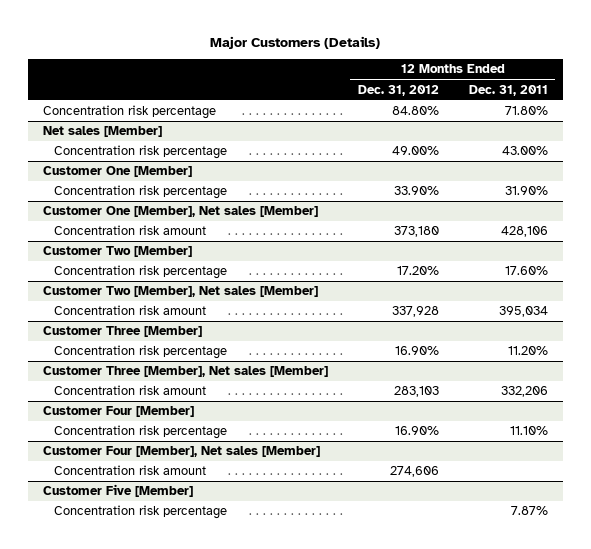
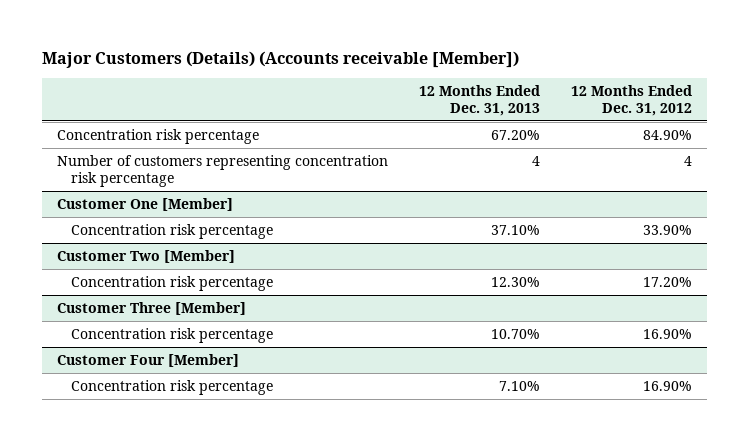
- Major Customers (Details)
+ Major Customers (Details) (Accounts receivable [Member])
- | 12 Months Ended Dec. 31, 2012 | 12 Months Ended Dec. 31, 2011
+ | 12 Months Ended Dec. 31, 2013 | 12 Months Ended Dec. 31, 2012
- Concentration risk percentage | 84.80% | 71.80%
- Net sales [Member]
- Concentration risk percentage | 49.00% | 43.00%
+ Concentration risk percentage | 67.20% | 84.90%
+ Number of customers representing concentration risk percentage | 4 | 4
- Customer One [Member], Net sales [Member]
- Concentration risk amount | 373,180 | 428,106
- Customer Two [Member], Net sales [Member]
- Concentration risk amount | 337,928 | 395,034
- Customer Three [Member], Net sales [Member]
- Concentration risk amount | 283,103 | 332,206
- Customer Four [Member], Net sales [Member]
- Concentration risk amount | 274,606 |
- Customer Five [Member]
- Concentration risk percentage | | 7.87%

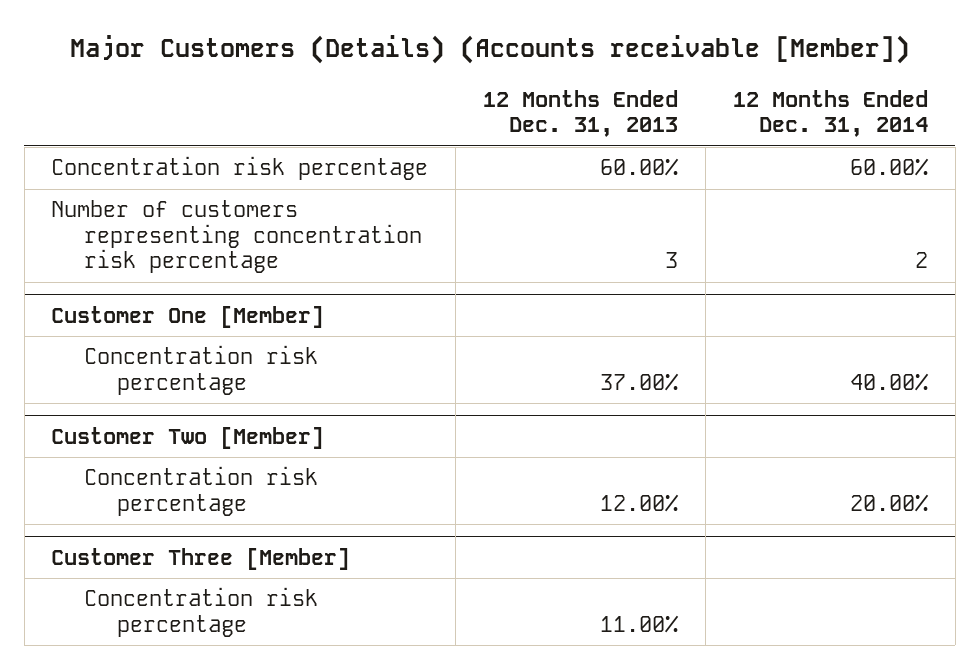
- | 12 Months Ended Dec. 31, 2013 | 12 Months Ended Dec. 31, 2012
+ | 12 Months Ended Dec. 31, 2013 | 12 Months Ended Dec. 31, 2014
- Concentration risk percentage | 67.20% | 84.90%
- Number of customers representing concentration risk percentage | 4 | 4
+ Concentration risk percentage | 60.00% | 60.00%
+ Number of customers representing concentration risk percentage | 3 | 2
@ Customer One [Member]
- Concentration risk percentage | 37.10% | 33.90%
+ Concentration risk percentage | 37.00% | 40.00%
@ Customer Two [Member]
- Concentration risk percentage | 12.30% | 17.20%
+ Concentration risk percentage | 12.00% | 20.00%
@ Customer Three [Member]
- Concentration risk percentage | 10.70% | 16.90%
- Customer Four [Member]
- Concentration risk percentage | 7.10% | 16.90%
@ Customer Three [Member]
+ Concentration risk percentage | 11.00% |

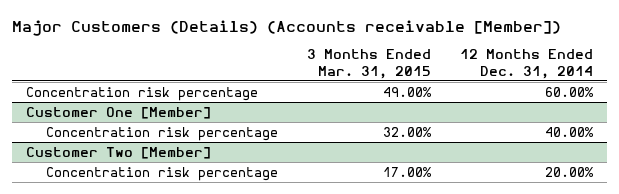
- | 12 Months Ended Dec. 31, 2013 | 12 Months Ended Dec. 31, 2014
+ | 3 Months Ended Mar. 31, 2015 | 12 Months Ended Dec. 31, 2014
- Number of customers representing concentration risk percentage | 3 | 2
- Customer Three [Member]
- Concentration risk percentage | 11.00% |

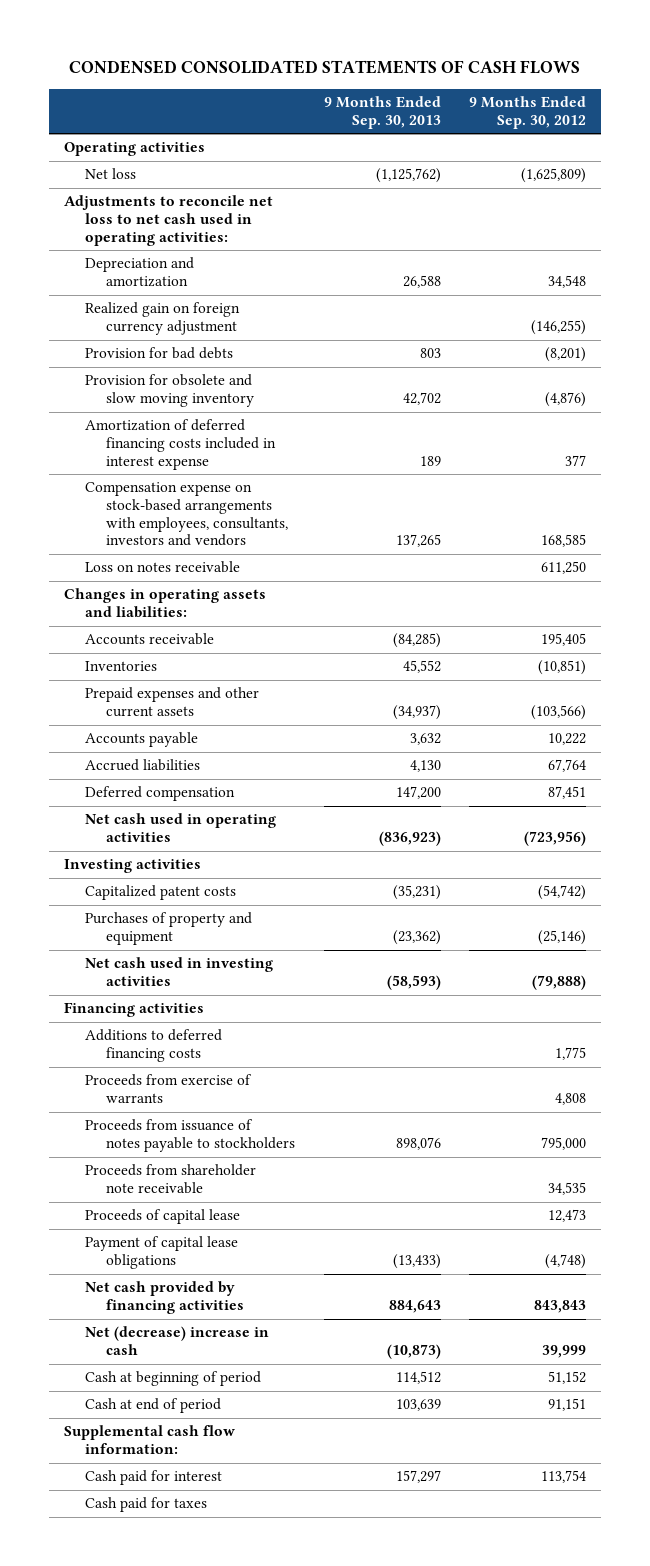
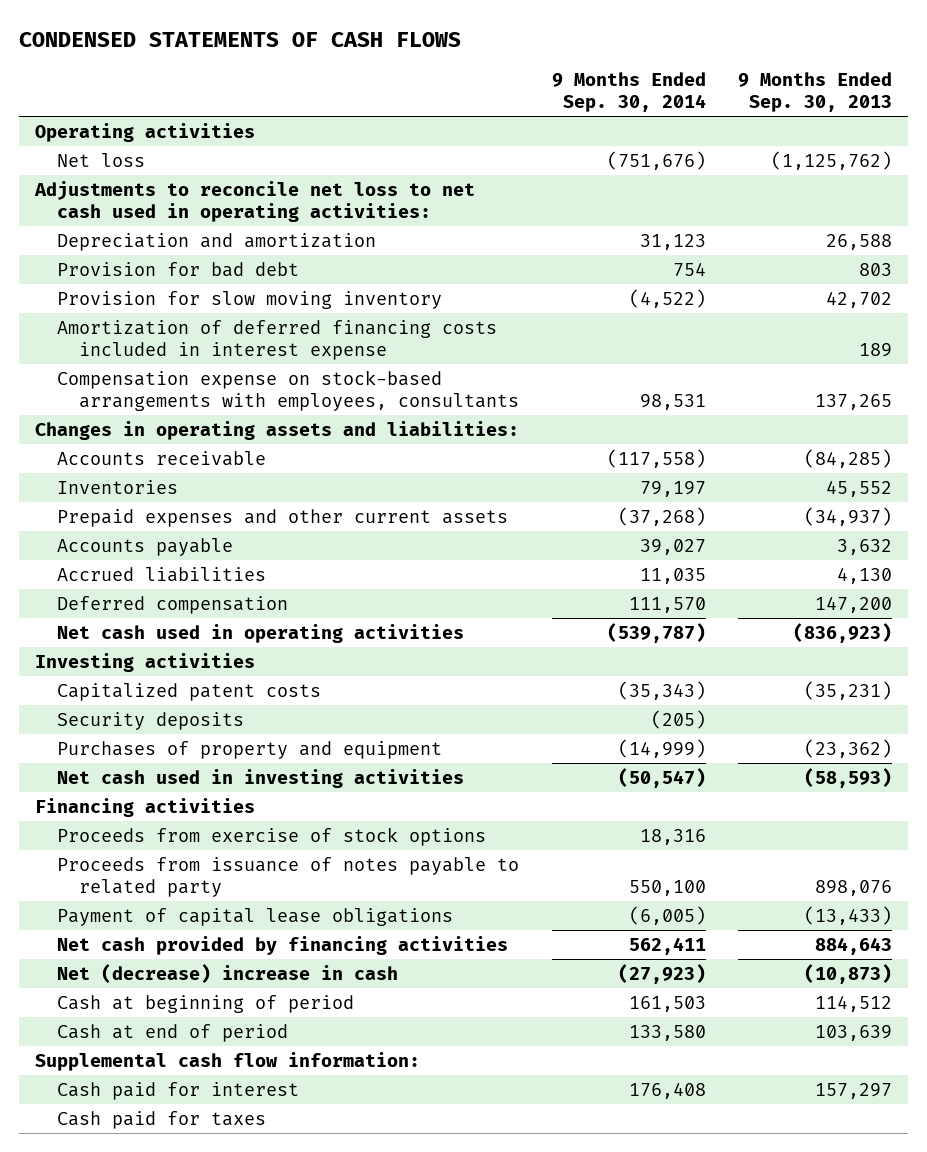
- CONDENSED CONSOLIDATED STATEMENTS OF CASH FLOWS
+ CONDENSED STATEMENTS OF CASH FLOWS
- | 9 Months Ended Sep. 30, 2013 | 9 Months Ended Sep. 30, 2012
+ | 9 Months Ended Sep. 30, 2014 | 9 Months Ended Sep. 30, 2013
- Realized gain on foreign currency adjustment | | (146,255)
- Provision for bad debts | 803 | (8,201)
- Provision for obsolete and slow moving inventory | 42,702 | (4,876)
+ Provision for bad debt | 754 | 803
+ Provision for slow moving inventory | (4,522) | 42,702
- Compensation expense on stock-based arrangements with employees, consultants, investors and vendors | 137,265 | 168,585
- Loss on notes receivable | | 611,250
+ Compensation expense on stock-based arrangements with employees, consultants | 98,531 | 137,265
+ Security deposits | (205) |
- Additions to deferred financing costs | | 1,775
- Proceeds from exercise of warrants | | 4,808
- Proceeds from issuance of notes payable to stockholders | 898,076 | 795,000
- Proceeds from shareholder note receivable | | 34,535
- Proceeds of capital lease | | 12,473
+ Proceeds from exercise of stock options | 18,316 |
+ Proceeds from issuance of notes payable to related party | 550,100 | 898,076

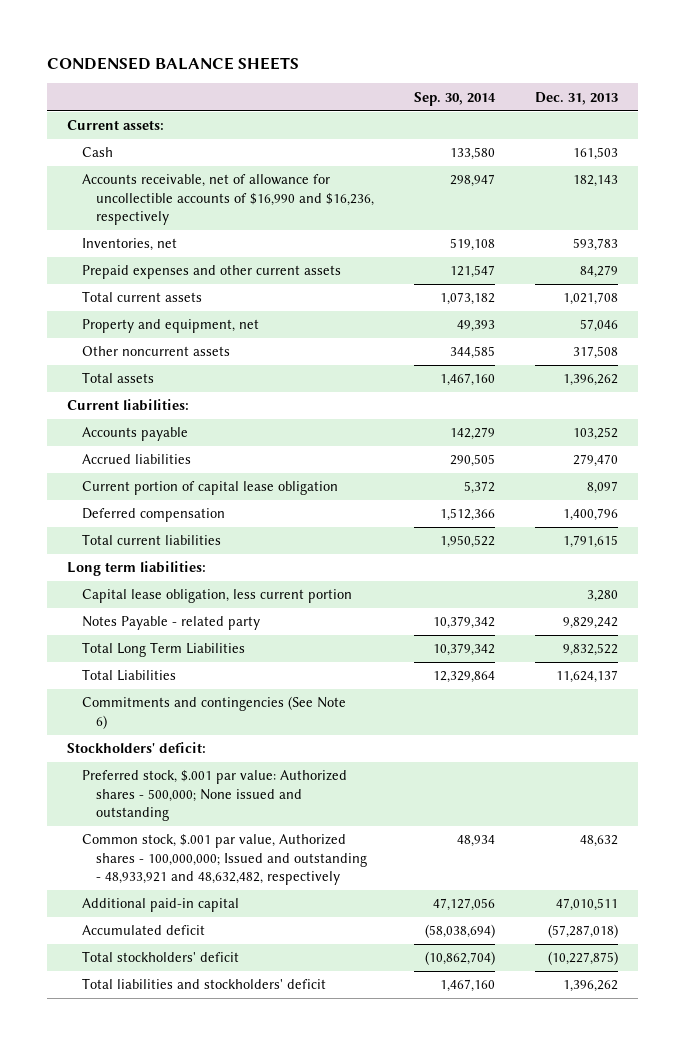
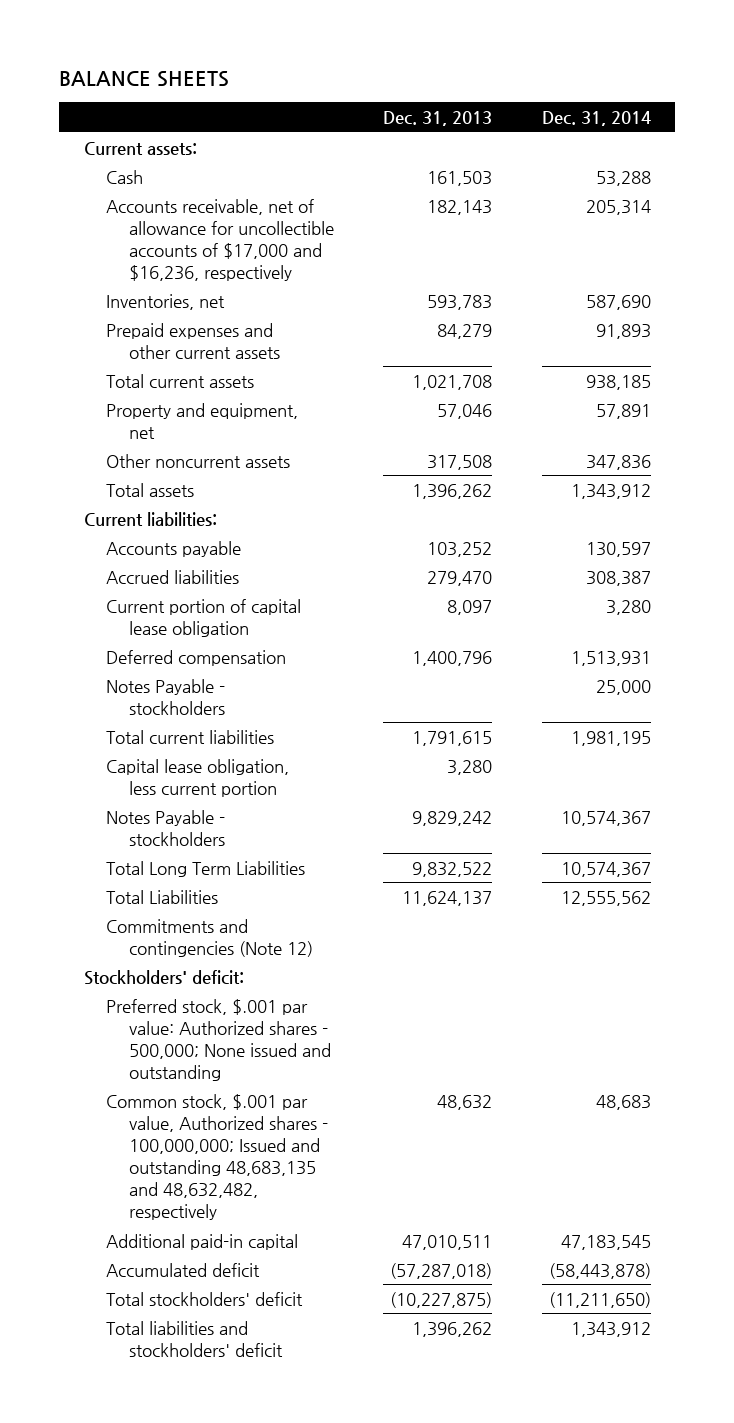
- CONDENSED BALANCE SHEETS
+ BALANCE SHEETS
- | Sep. 30, 2014 | Dec. 31, 2013
+ | Dec. 31, 2013 | Dec. 31, 2014
- Accounts receivable, net of allowance for uncollectible accounts of $16,990 and $16,236, respectively | 298,947 | 182,143
+ Accounts receivable, net of allowance for uncollectible accounts of $17,000 and $16,236, respectively | 182,143 | 205,314
+ Notes Payable - stockholders | | 25,000
- Long term liabilities:
- Notes Payable - related party | 10,379,342 | 9,829,242
+ Notes Payable - stockholders | 9,829,242 | 10,574,367
- Commitments and contingencies (See Note 6)
+ Commitments and contingencies (Note 12)
- Common stock, $.001 par value, Authorized shares - 100,000,000; Issued and outstanding - 48,933,921 and 48,632,482, respectively | 48,934 | 48,632
+ Common stock, $.001 par value, Authorized shares - 100,000,000; Issued and outstanding 48,683,135 and 48,632,482, respectively | 48,632 | 48,683

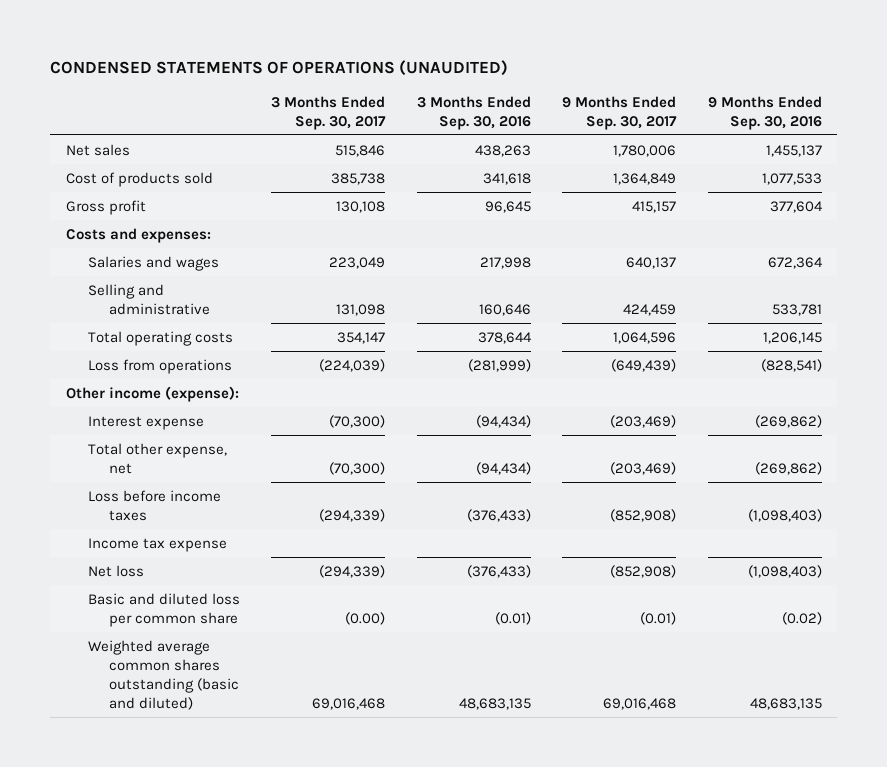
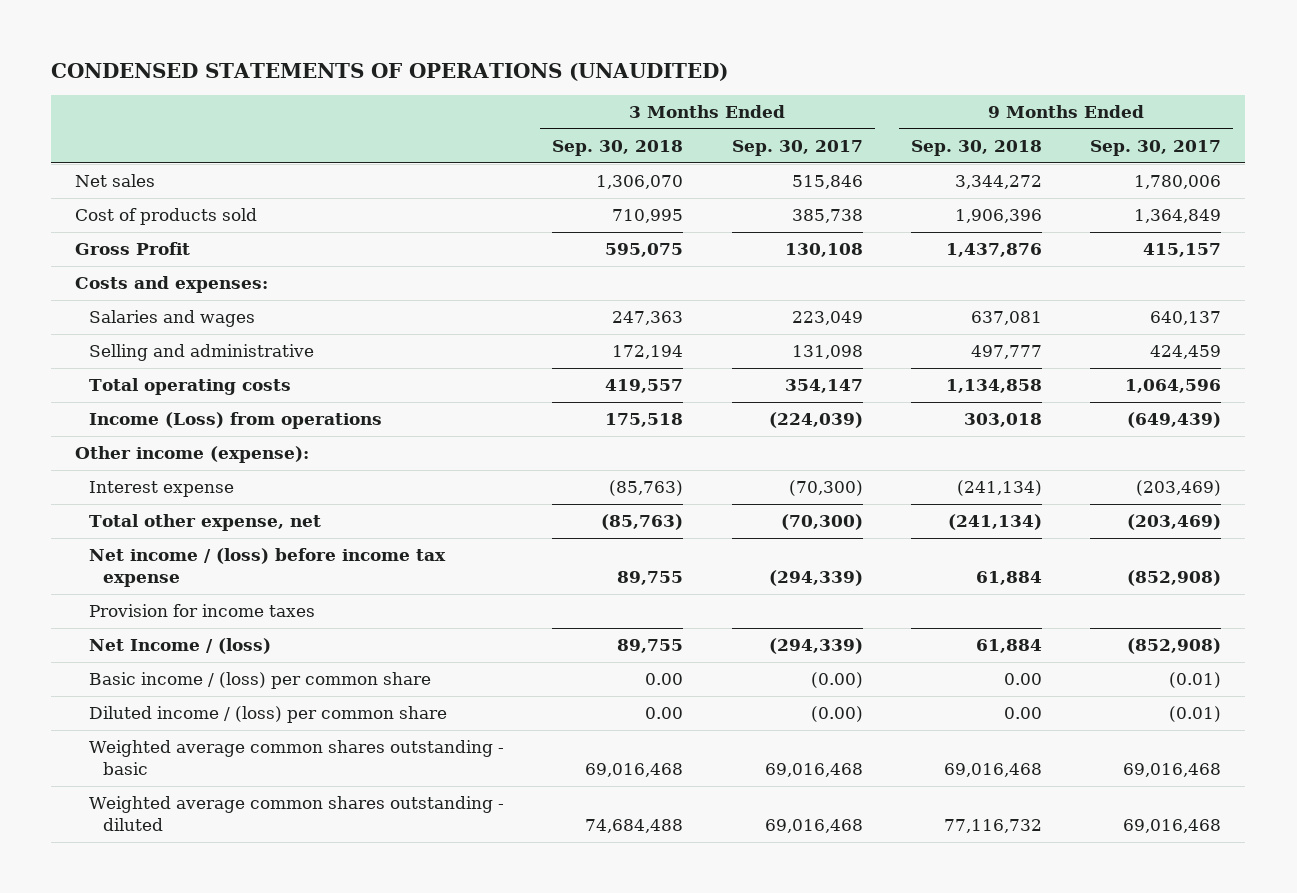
- | 3 Months Ended Sep. 30, 2017 | 3 Months Ended Sep. 30, 2016 | 9 Months Ended Sep. 30, 2017 | 9 Months Ended Sep. 30, 2016
+ | 3 Months Ended Sep. 30, 2018 | 3 Months Ended Sep. 30, 2017 | 9 Months Ended Sep. 30, 2018 | 9 Months Ended Sep. 30, 2017
- Gross profit | 130,108 | 96,645 | 415,157 | 377,604
+ Gross Profit | 595,075 | 130,108 | 1,437,876 | 415,157
- Loss from operations | (224,039) | (281,999) | (649,439) | (828,541)
+ Income (Loss) from operations | 175,518 | (224,039) | 303,018 | (649,439)
- Loss before income taxes | (294,339) | (376,433) | (852,908) | (1,098,403)
- Income tax expense
- Net loss | (294,339) | (376,433) | (852,908) | (1,098,403)
- Basic and diluted loss per common share | (0.00) | (0.01) | (0.01) | (0.02)
- Weighted average common shares outstanding (basic and diluted) | 69,016,468 | 48,683,135 | 69,016,468 | 48,683,135
+ Net income / (loss) before income tax expense | 89,755 | (294,339) | 61,884 | (852,908)
+ Provision for income taxes
+ Net Income / (loss) | 89,755 | (294,339) | 61,884 | (852,908)
+ Basic income / (loss) per common share | 0.00 | (0.00) | 0.00 | (0.01)
+ Diluted income / (loss) per common share | 0.00 | (0.00) | 0.00 | (0.01)
+ Weighted average common shares outstanding - basic | 69,016,468 | 69,016,468 | 69,016,468 | 69,016,468
+ Weighted average common shares outstanding - diluted | 74,684,488 | 69,016,468 | 77,116,732 | 69,016,468

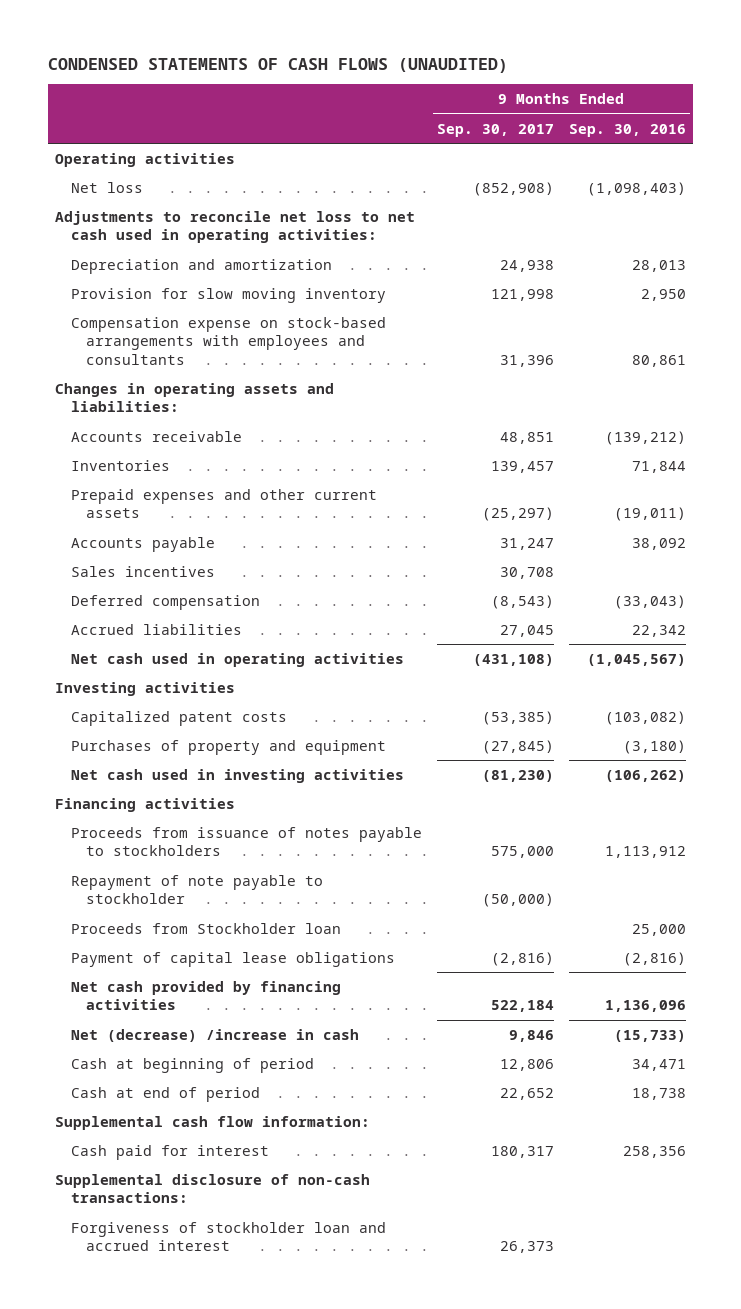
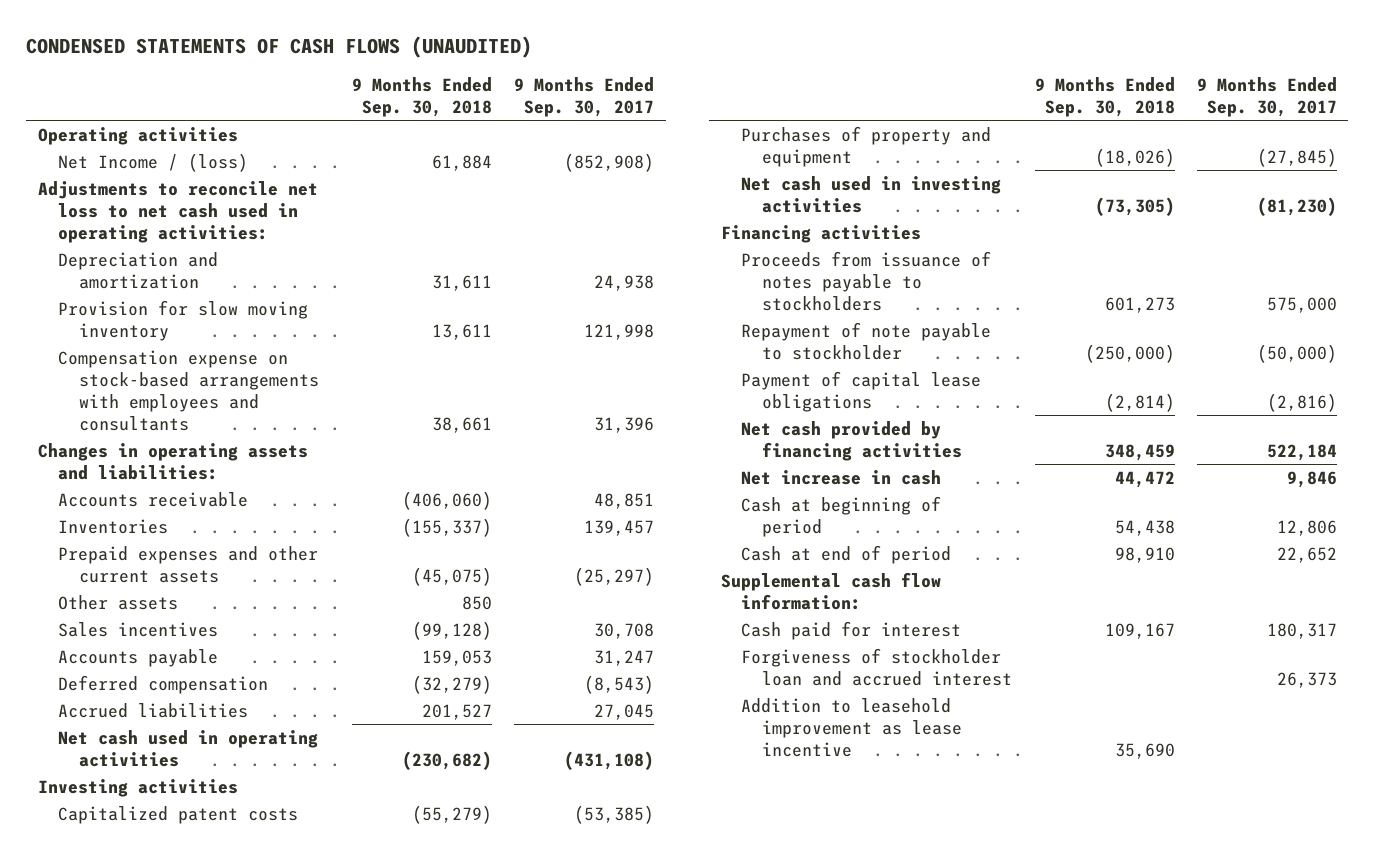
- | 9 Months Ended Sep. 30, 2017 | 9 Months Ended Sep. 30, 2016
+ | 9 Months Ended Sep. 30, 2018 | 9 Months Ended Sep. 30, 2017
- Net loss | (852,908) | (1,098,403)
+ Net Income / (loss) | 61,884 | (852,908)
+ Other assets | 850 |
moved down: Accounts payable | 159,053 | 31,247
- Proceeds from Stockholder loan | | 25,000
- Net (decrease) /increase in cash | 9,846 | (15,733)
+ Net increase in cash | 44,472 | 9,846
- Supplemental disclosure of non-cash transactions:
+ Addition to leasehold improvement as lease incentive | 35,690 |

